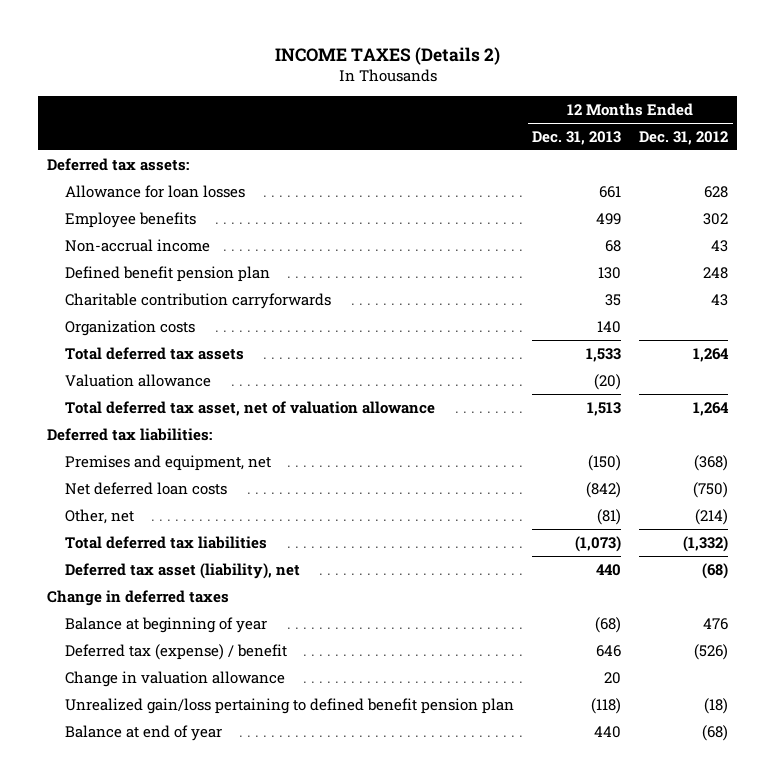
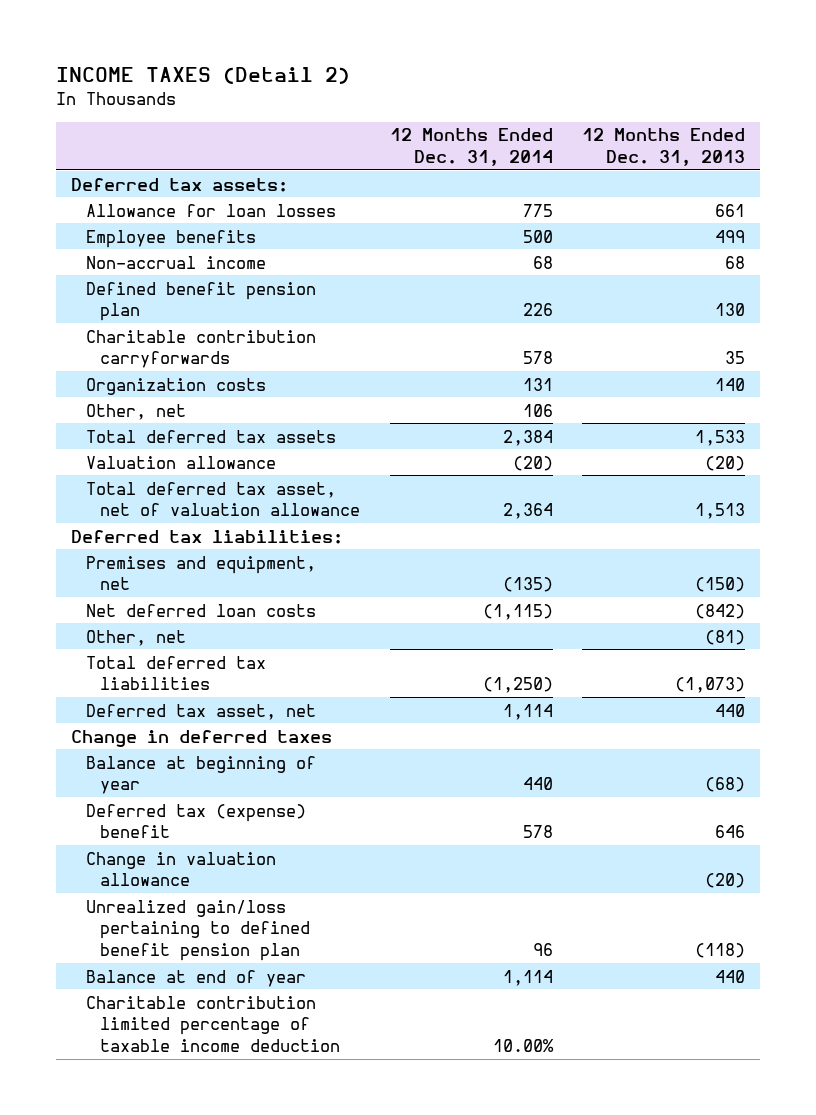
- INCOME TAXES (Details 2)
+ INCOME TAXES (Detail 2)
- | 12 Months Ended Dec. 31, 2013 | 12 Months Ended Dec. 31, 2012
+ | 12 Months Ended Dec. 31, 2014 | 12 Months Ended Dec. 31, 2013
+ Other, net | 106 |
- Deferred tax asset (liability), net | 440 | (68)
+ Deferred tax asset, net | 1,114 | 440
- Deferred tax (expense) / benefit | 646 | (526)
- Change in valuation allowance | 20 |
+ Deferred tax (expense) benefit | 578 | 646
+ Change in valuation allowance | | (20)
+ Charitable contribution limited percentage of taxable income deduction | 10.00% |

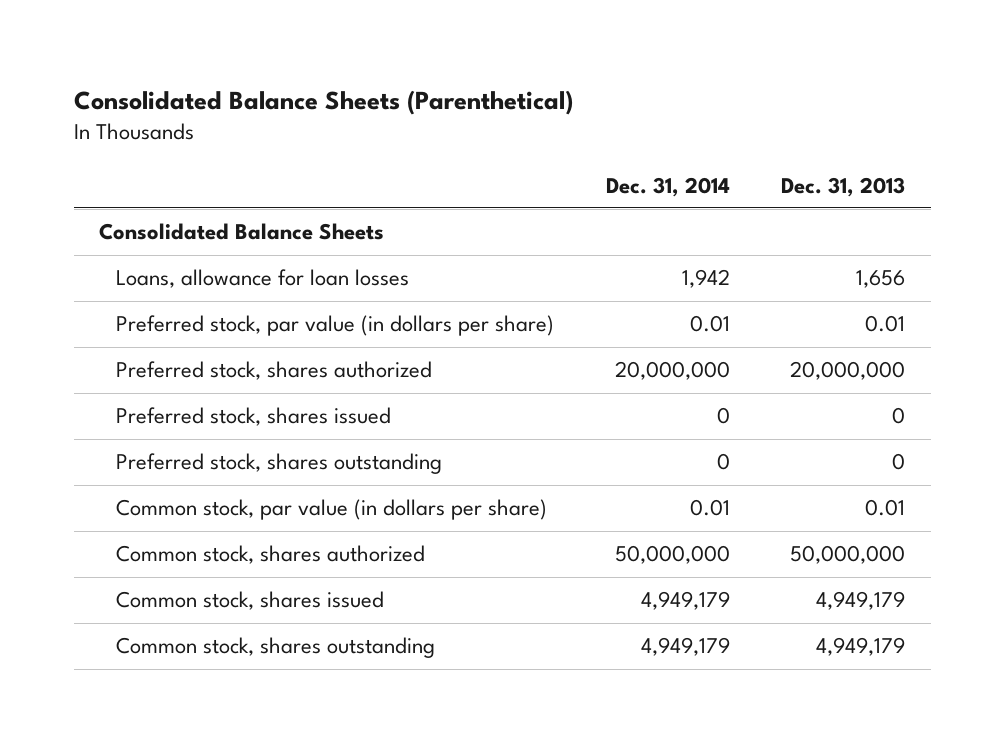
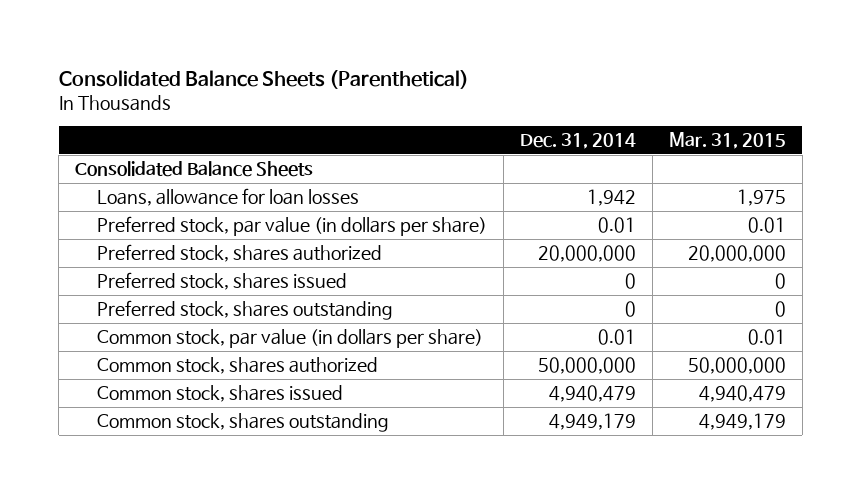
- | Dec. 31, 2014 | Dec. 31, 2013
+ | Dec. 31, 2014 | Mar. 31, 2015
- Common stock, shares issued | 4,949,179 | 4,949,179
+ Common stock, shares issued | 4,940,479 | 4,940,479

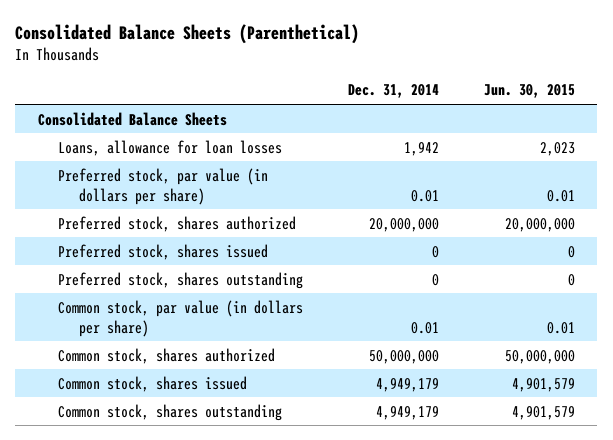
- | Dec. 31, 2014 | Mar. 31, 2015
+ | Dec. 31, 2014 | Jun. 30, 2015
- Common stock, shares issued | 4,940,479 | 4,940,479
+ Common stock, shares issued | 4,949,179 | 4,901,579

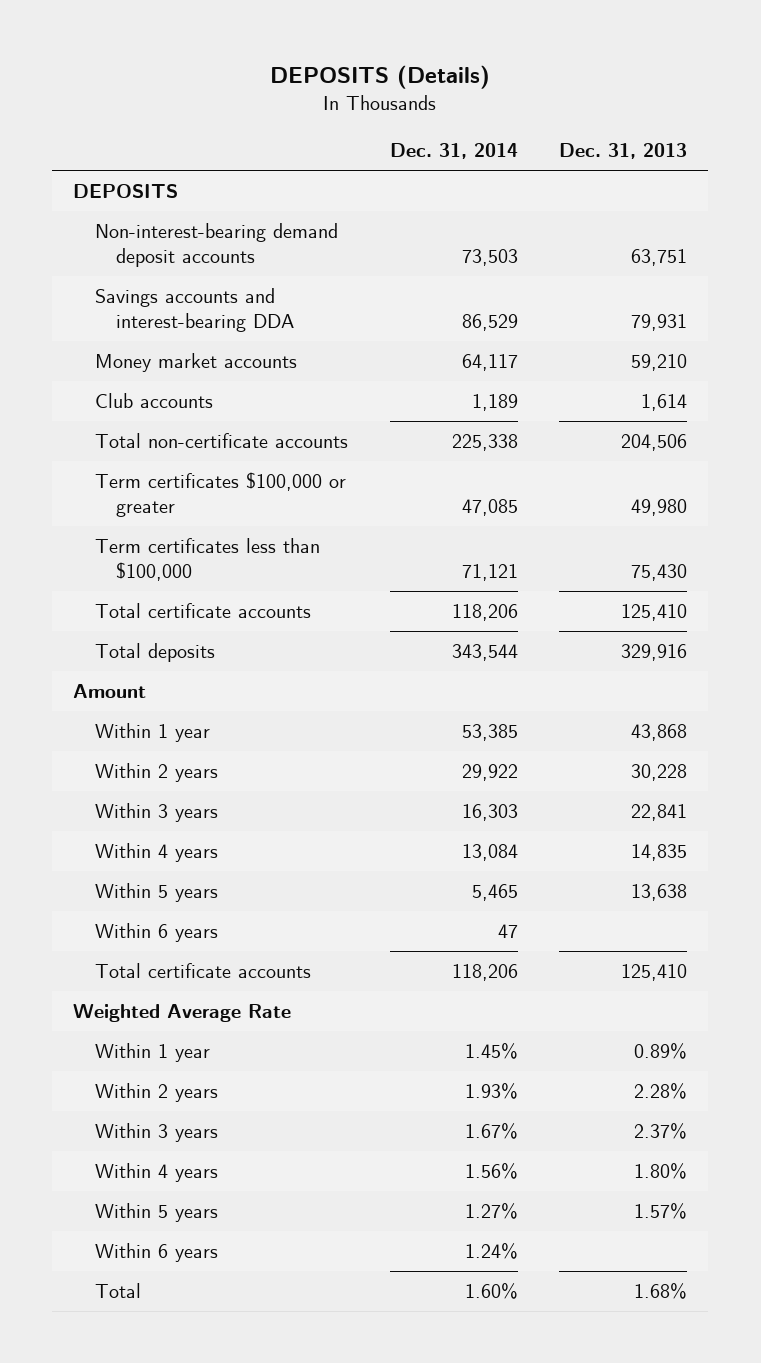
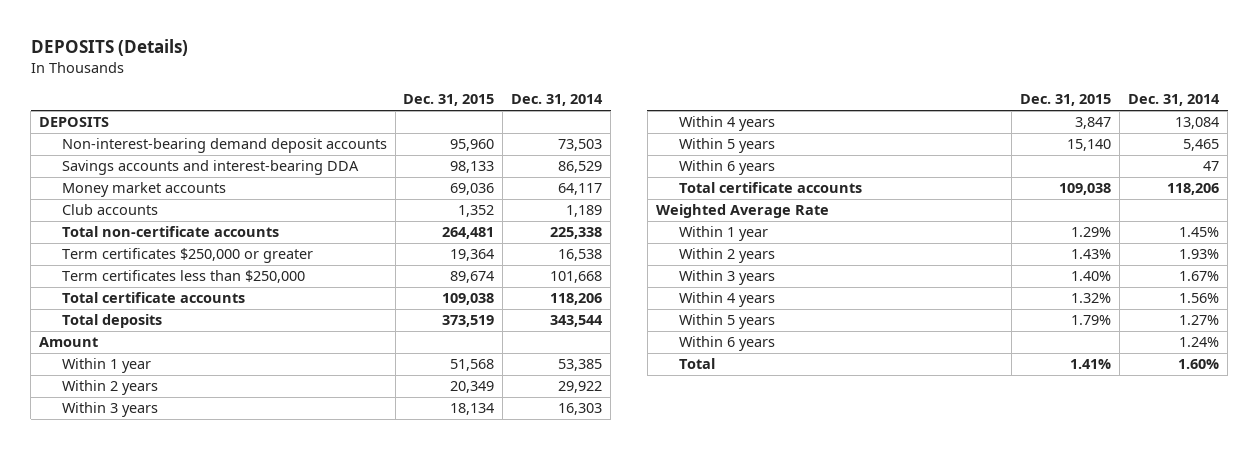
- | Dec. 31, 2014 | Dec. 31, 2013
+ | Dec. 31, 2015 | Dec. 31, 2014
- Term certificates $100,000 or greater | 47,085 | 49,980
- Term certificates less than $100,000 | 71,121 | 75,430
+ Term certificates $250,000 or greater | 19,364 | 16,538
+ Term certificates less than $250,000 | 89,674 | 101,668

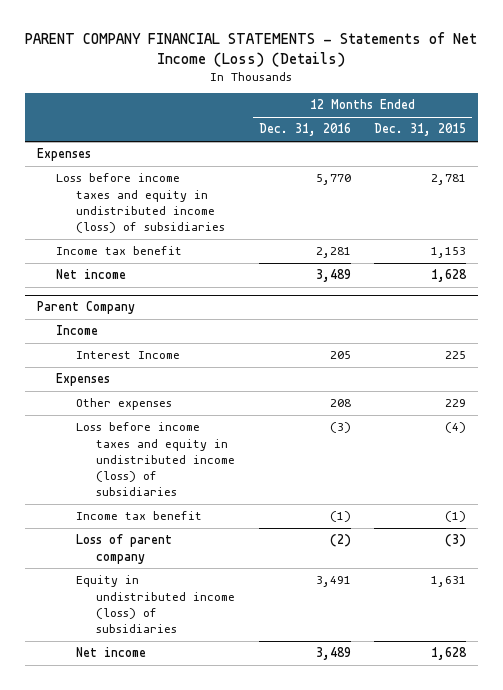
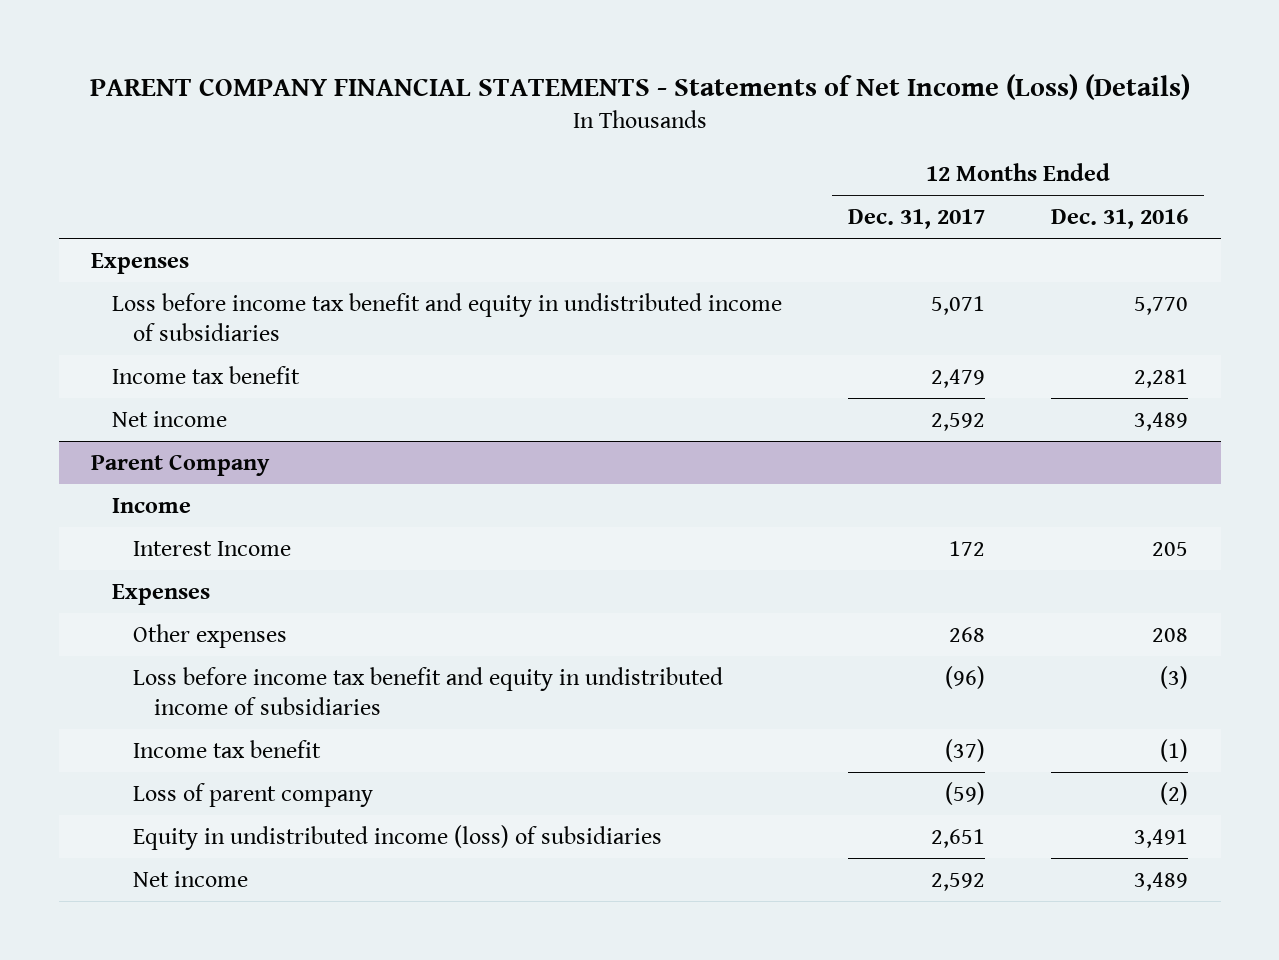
- | 12 Months Ended Dec. 31, 2016 | 12 Months Ended Dec. 31, 2015
+ | 12 Months Ended Dec. 31, 2017 | 12 Months Ended Dec. 31, 2016
- Loss before income taxes and equity in undistributed income (loss) of subsidiaries | 5,770 | 2,781
+ Loss before income tax benefit and equity in undistributed income of subsidiaries | 5,071 | 5,770
@ Parent Company
- Loss before income taxes and equity in undistributed income (loss) of subsidiaries | (3) | (4)
+ Loss before income tax benefit and equity in undistributed income of subsidiaries | (96) | (3)

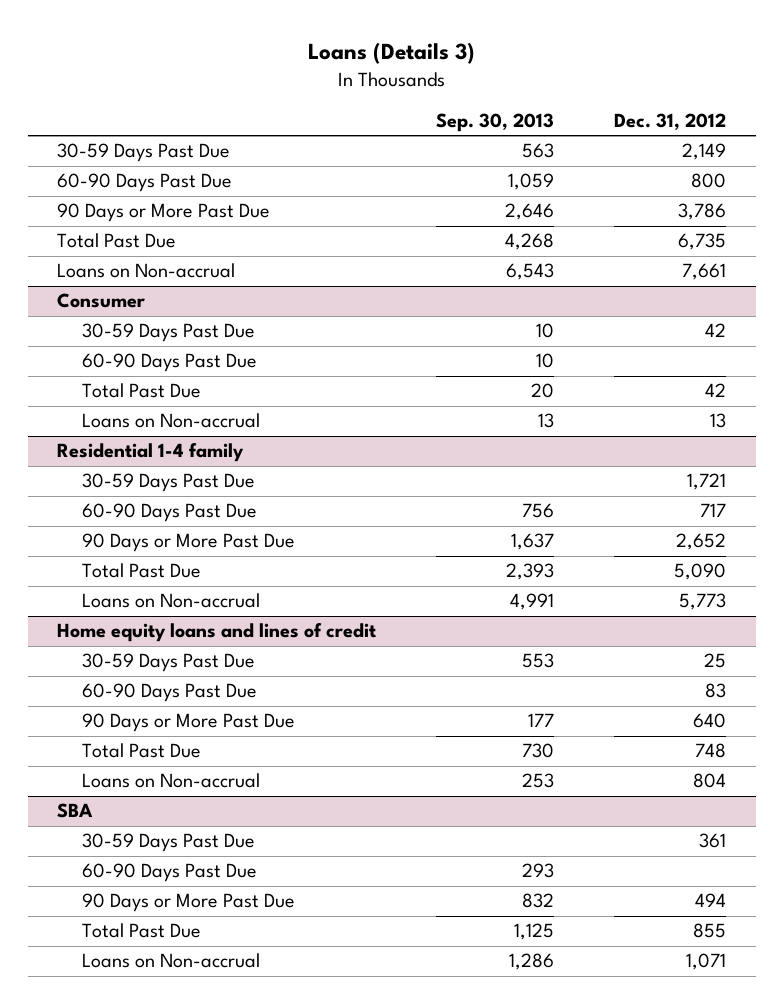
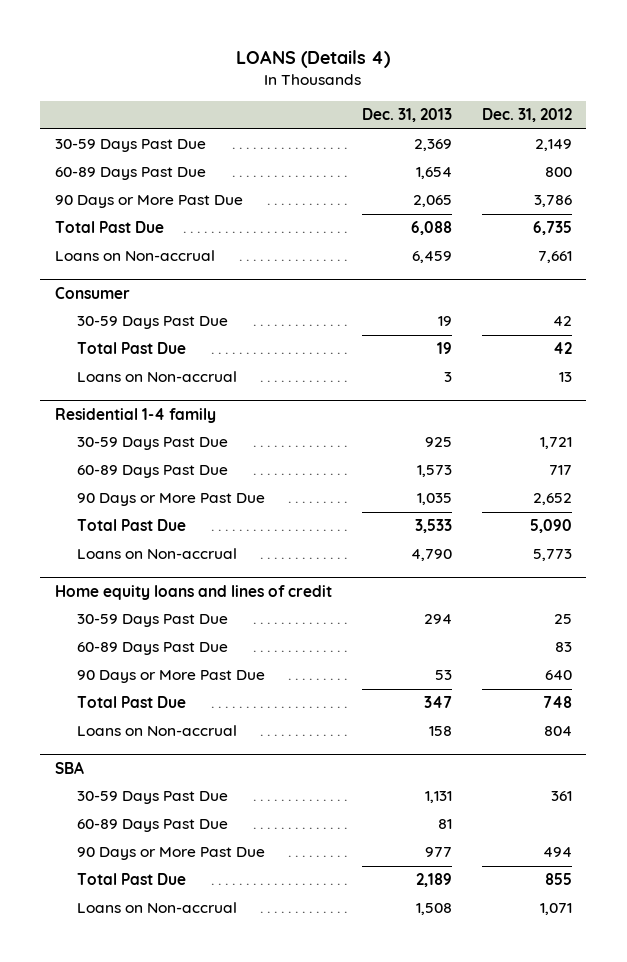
- Loans (Details 3)
+ LOANS (Details 4)
- | Sep. 30, 2013 | Dec. 31, 2012
+ | Dec. 31, 2013 | Dec. 31, 2012
- 60-90 Days Past Due | 1,059 | 800
+ 60-89 Days Past Due | 1,654 | 800
@ Consumer
- 60-90 Days Past Due | 10 |
@ Residential 1-4 family
- 60-90 Days Past Due | 756 | 717
+ 60-89 Days Past Due | 1,573 | 717
@ Home equity loans and lines of credit
- 60-90 Days Past Due | | 83
+ 60-89 Days Past Due | | 83
@ SBA
- 60-90 Days Past Due | 293 |
+ 60-89 Days Past Due | 81 |

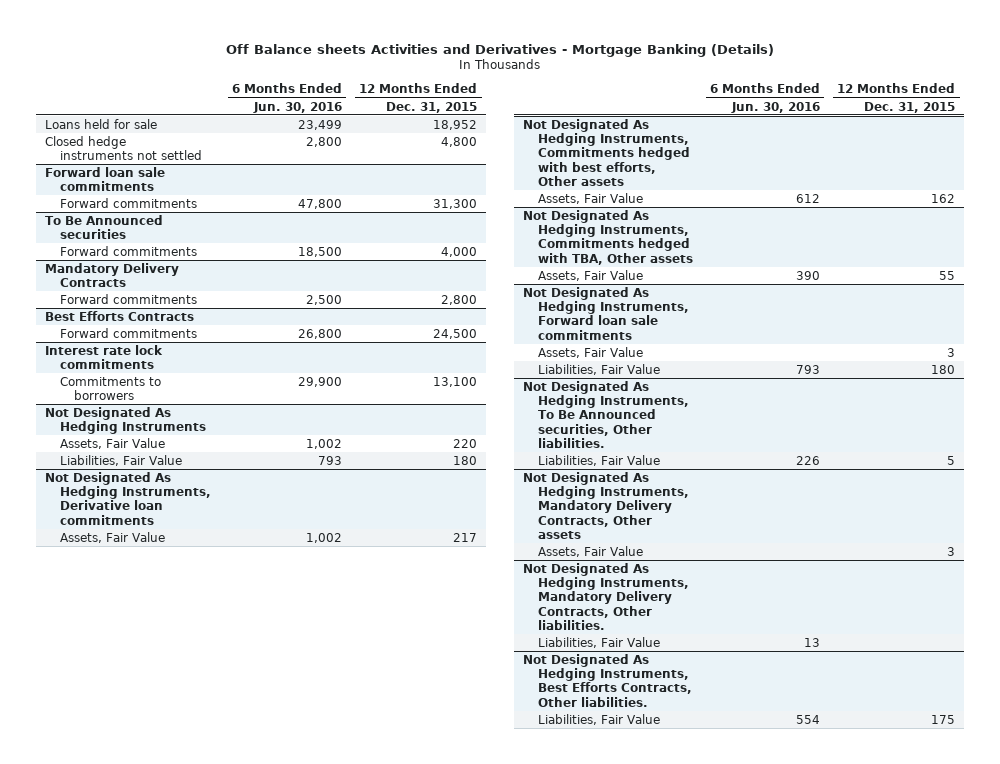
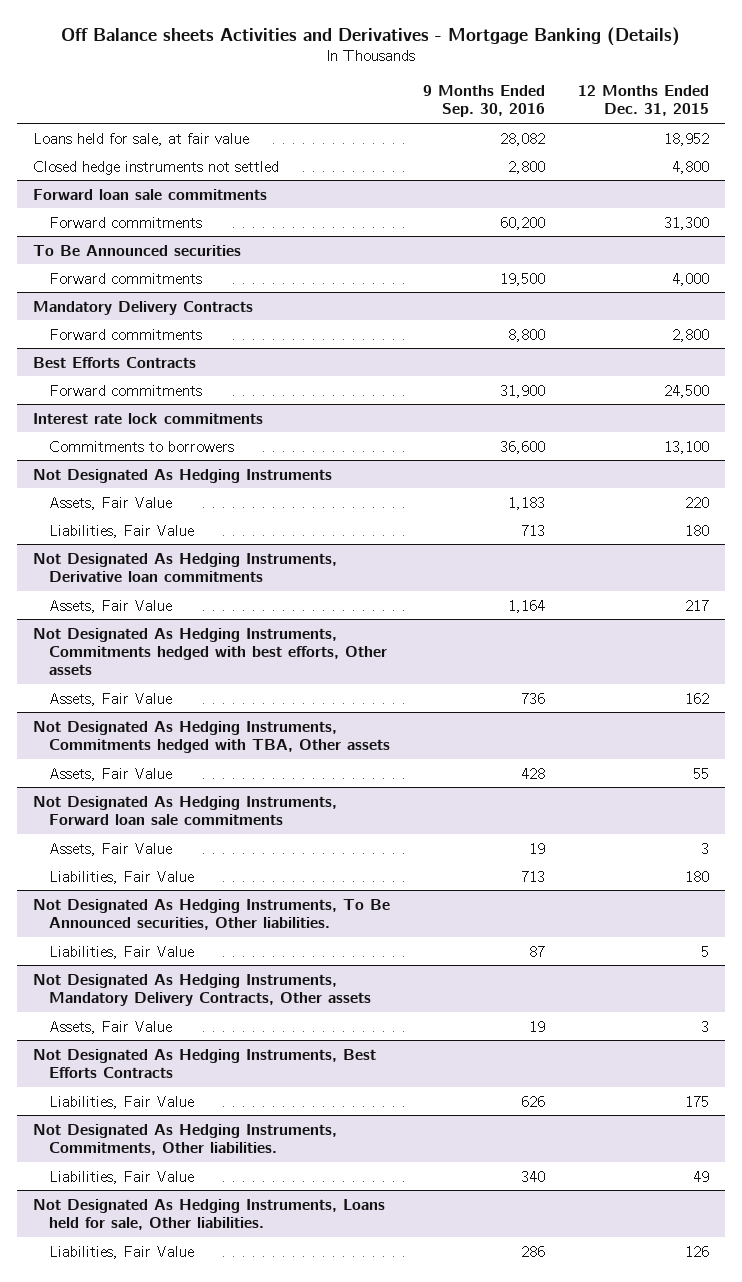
- | 6 Months Ended Jun. 30, 2016 | 12 Months Ended Dec. 31, 2015
+ | 9 Months Ended Sep. 30, 2016 | 12 Months Ended Dec. 31, 2015
- Loans held for sale | 23,499 | 18,952
+ Loans held for sale, at fair value | 28,082 | 18,952
- Not Designated As Hedging Instruments, Mandatory Delivery Contracts, Other liabilities.
- Liabilities, Fair Value | 13 |
- Not Designated As Hedging Instruments, Best Efforts Contracts, Other liabilities.
+ Not Designated As Hedging Instruments, Best Efforts Contracts
+ Not Designated As Hedging Instruments, Commitments, Other liabilities.
+ Liabilities, Fair Value | 340 | 49
+ Not Designated As Hedging Instruments, Loans held for sale, Other liabilities.
+ Liabilities, Fair Value | 286 | 126

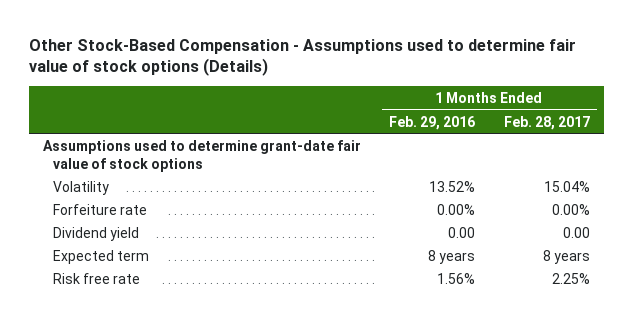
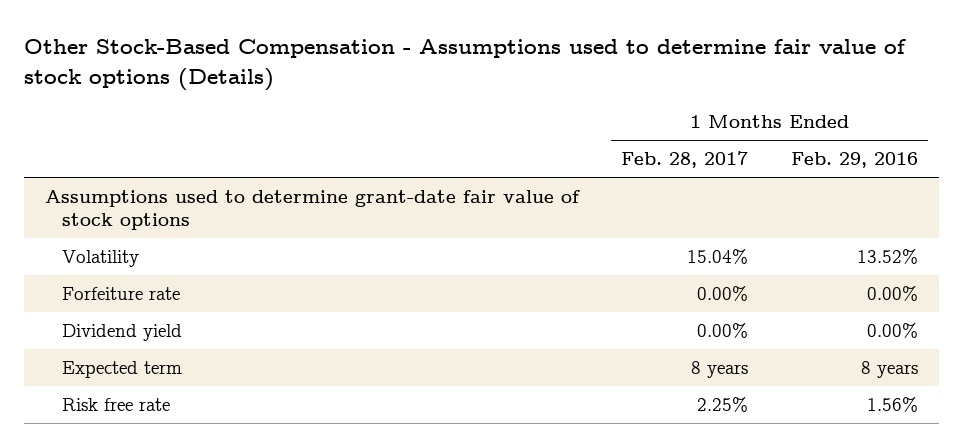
- | 1 Months Ended Feb. 29, 2016 | 1 Months Ended Feb. 28, 2017
+ | 1 Months Ended Feb. 28, 2017 | 1 Months Ended Feb. 29, 2016
- Dividend yield | 0.00 | 0.00
+ Dividend yield | 0.00% | 0.00%

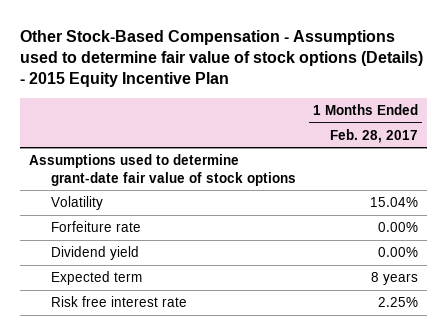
- Other Stock-Based Compensation - Assumptions used to determine fair value of stock options (Details)
+ Other Stock-Based Compensation - Assumptions used to determine fair value of stock options (Details) - 2015 Equity Incentive Plan
- | 1 Months Ended Feb. 28, 2017 | 1 Months Ended Feb. 29, 2016
+ | 1 Months Ended Feb. 28, 2017
- Risk free rate | 2.25% | 1.56%
+ Risk free interest rate | 2.25%

